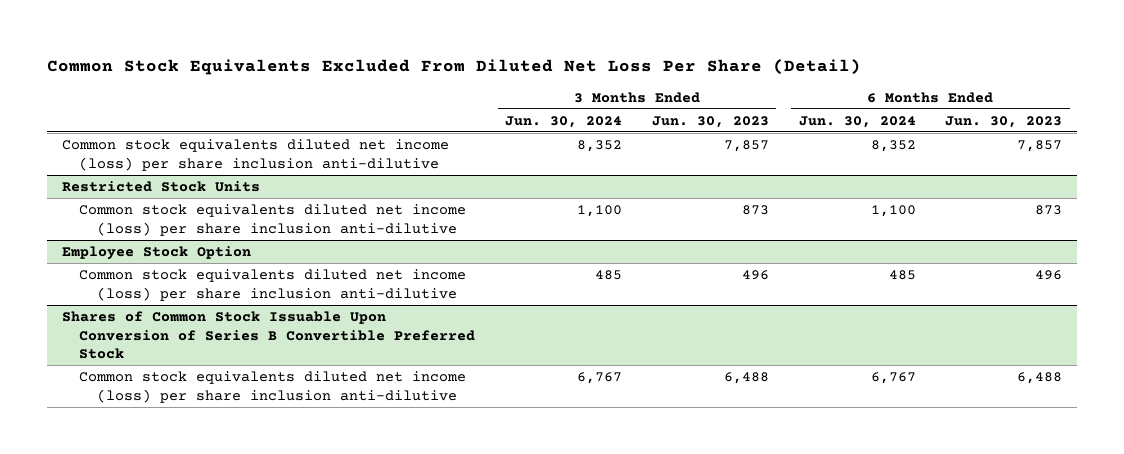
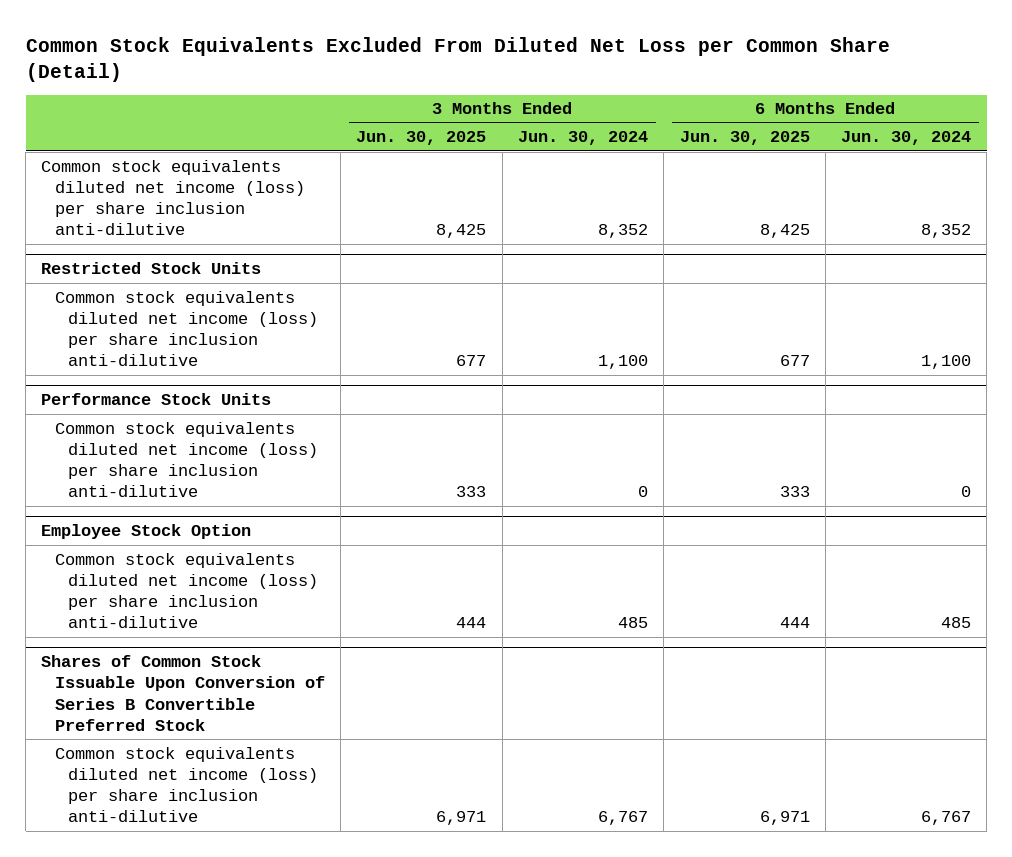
- Common Stock Equivalents Excluded From Diluted Net Loss Per Share (Detail)
+ Common Stock Equivalents Excluded From Diluted Net Loss per Common Share (Detail)
- | 3 Months Ended Jun. 30, 2024 | 3 Months Ended Jun. 30, 2023 | 6 Months Ended Jun. 30, 2024 | 6 Months Ended Jun. 30, 2023
+ | 3 Months Ended Jun. 30, 2025 | 3 Months Ended Jun. 30, 2024 | 6 Months Ended Jun. 30, 2025 | 6 Months Ended Jun. 30, 2024
+ Performance Stock Units
+ Common stock equivalents diluted net income (loss) per share inclusion anti-dilutive | 333 | 0 | 333 | 0

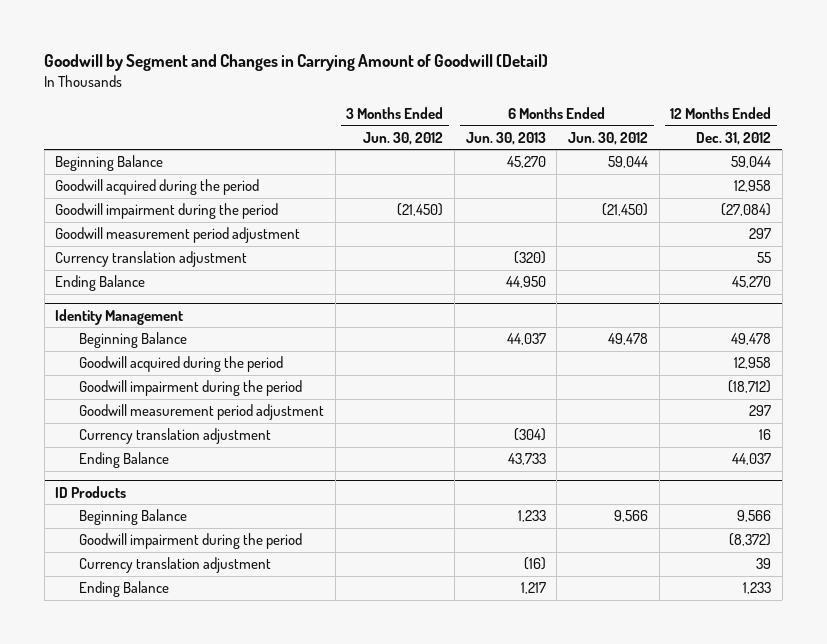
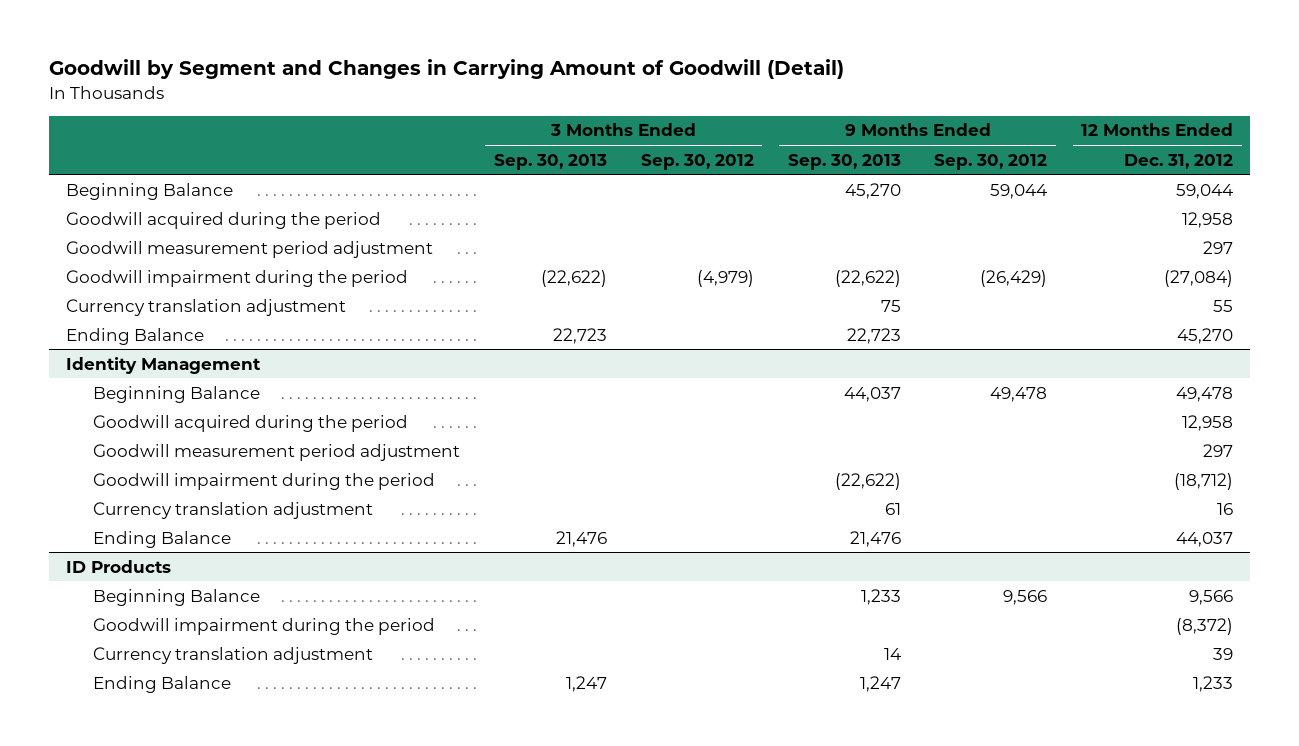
- | 3 Months Ended Jun. 30, 2012 | 6 Months Ended Jun. 30, 2013 | 6 Months Ended Jun. 30, 2012 | 12 Months Ended Dec. 31, 2012
+ | 3 Months Ended Sep. 30, 2013 | 3 Months Ended Sep. 30, 2012 | 9 Months Ended Sep. 30, 2013 | 9 Months Ended Sep. 30, 2012 | 12 Months Ended Dec. 31, 2012
moved down: Goodwill impairment during the period | (22,622) | (4,979) | (22,622) | (26,429) | (27,084)
@ Identity Management
moved down: Goodwill impairment during the period | | | (22,622) | | (18,712)

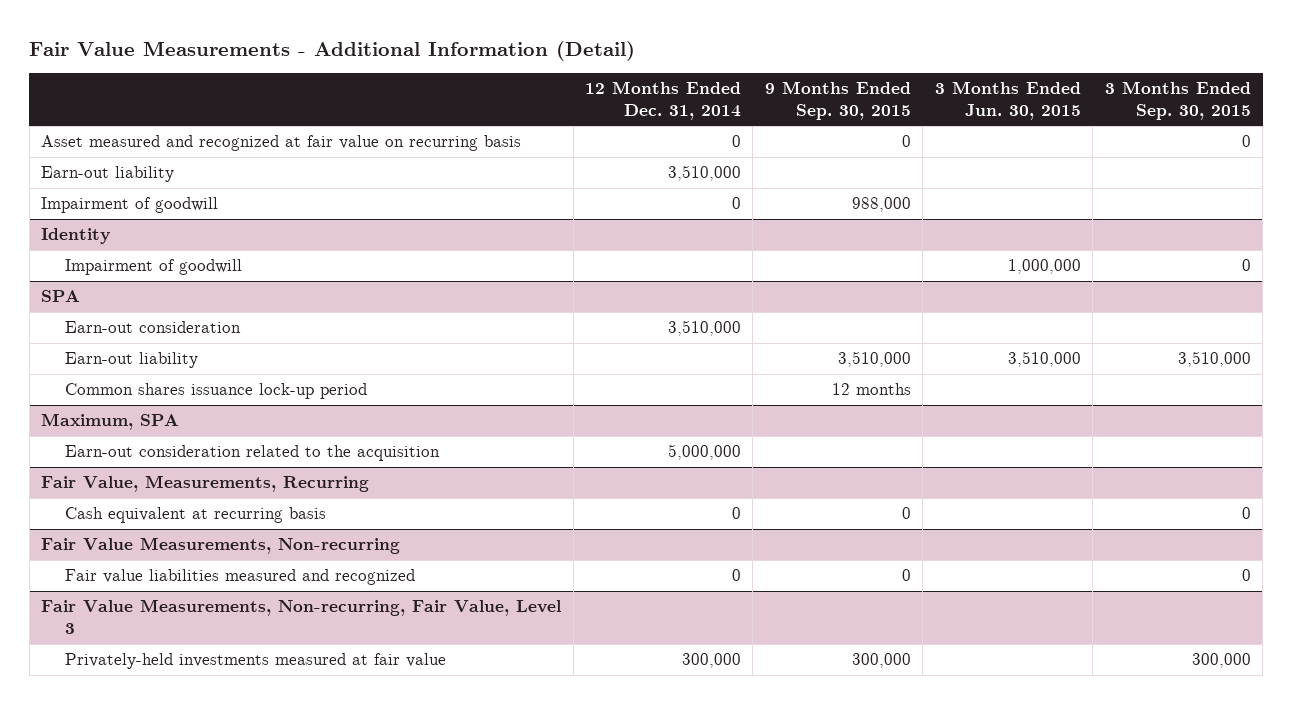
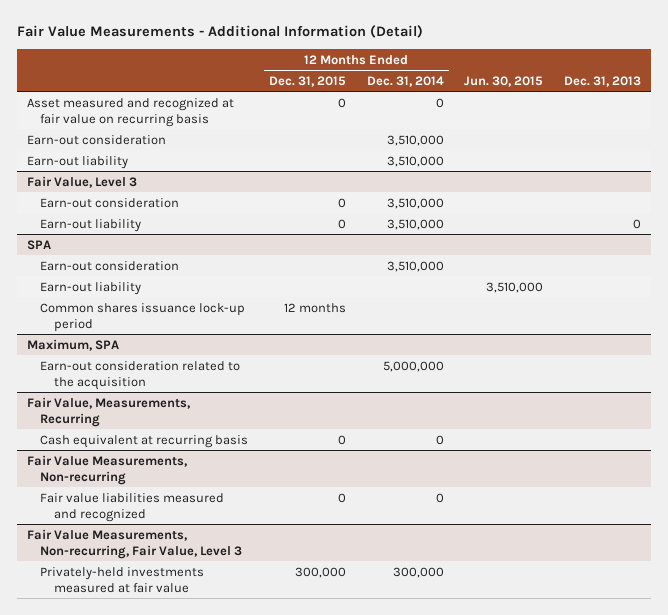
- | 12 Months Ended Dec. 31, 2014 | 9 Months Ended Sep. 30, 2015 | 3 Months Ended Jun. 30, 2015 | 3 Months Ended Sep. 30, 2015
+ | 12 Months Ended Dec. 31, 2015 | 12 Months Ended Dec. 31, 2014 | Jun. 30, 2015 | Dec. 31, 2013
+ Earn-out consideration | | 3,510,000 | |
- Impairment of goodwill | 0 | 988,000 | |
- Identity
- Impairment of goodwill | | | 1,000,000 | 0
+ Fair Value, Level 3
+ Earn-out consideration | 0 | 3,510,000 | |
+ Earn-out liability | 0 | 3,510,000 | | 0

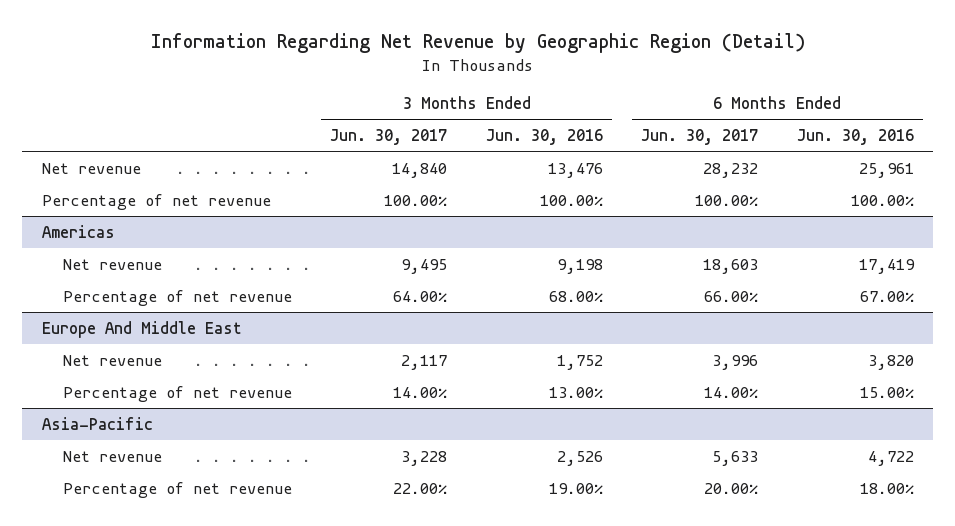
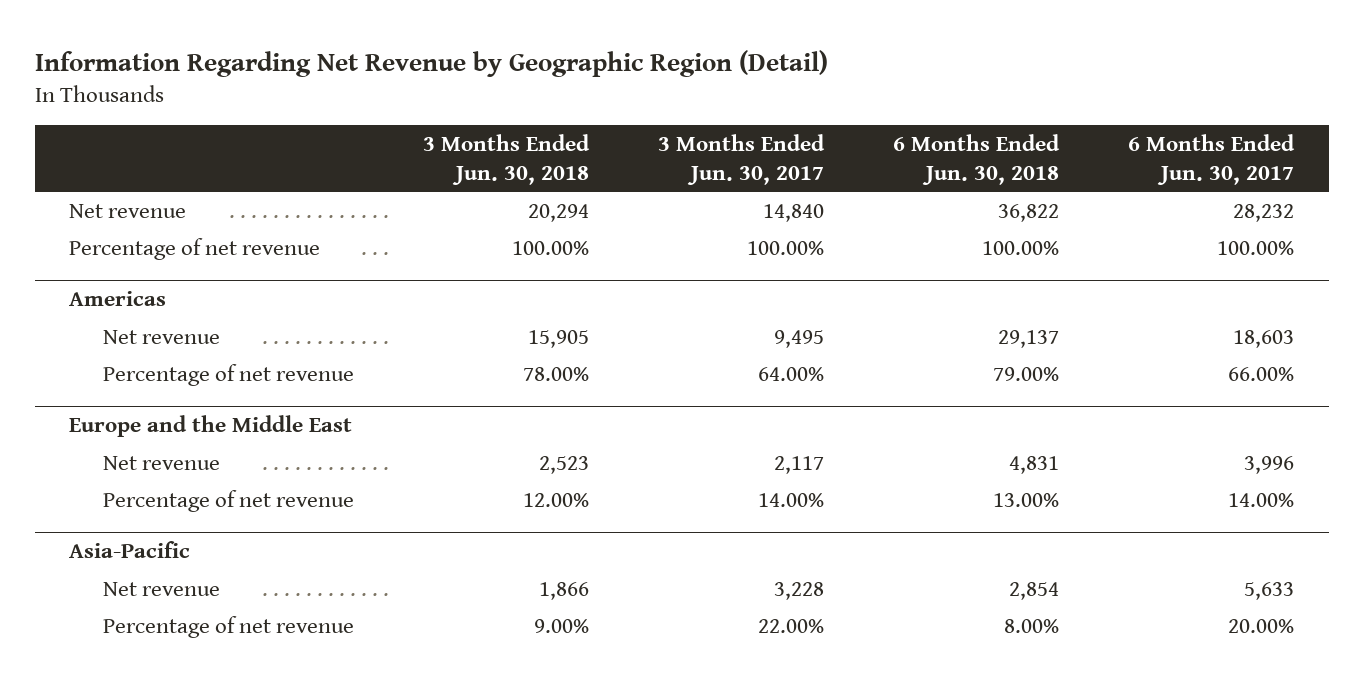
- | 3 Months Ended Jun. 30, 2017 | 3 Months Ended Jun. 30, 2016 | 6 Months Ended Jun. 30, 2017 | 6 Months Ended Jun. 30, 2016
+ | 3 Months Ended Jun. 30, 2018 | 3 Months Ended Jun. 30, 2017 | 6 Months Ended Jun. 30, 2018 | 6 Months Ended Jun. 30, 2017
- Europe And Middle East
+ Europe and the Middle East

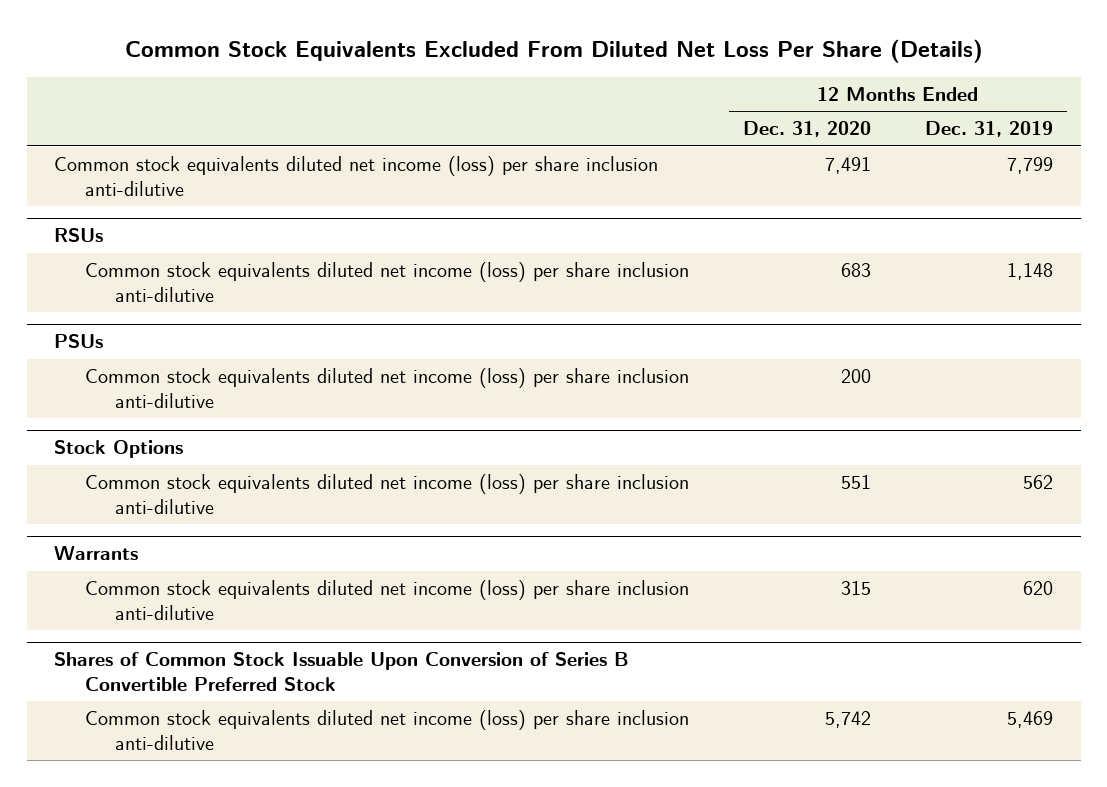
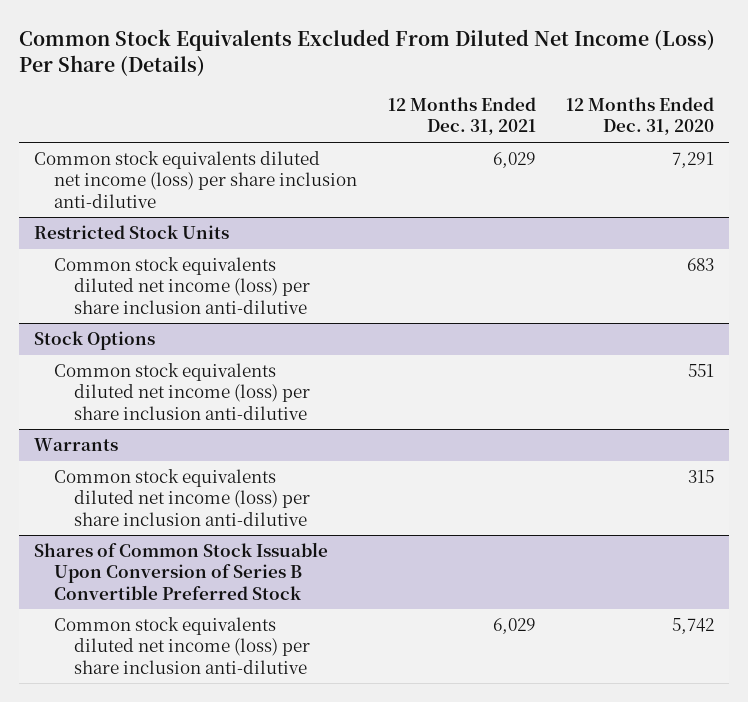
- Common Stock Equivalents Excluded From Diluted Net Loss Per Share (Details)
+ Common Stock Equivalents Excluded From Diluted Net Income (Loss) Per Share (Details)
- | 12 Months Ended Dec. 31, 2020 | 12 Months Ended Dec. 31, 2019
+ | 12 Months Ended Dec. 31, 2021 | 12 Months Ended Dec. 31, 2020
- Common stock equivalents diluted net income (loss) per share inclusion anti-dilutive | 7,491 | 7,799
- RSUs
+ Common stock equivalents diluted net income (loss) per share inclusion anti-dilutive | 6,029 | 7,291
+ Restricted Stock Units
- PSUs
- Common stock equivalents diluted net income (loss) per share inclusion anti-dilutive | 200 |

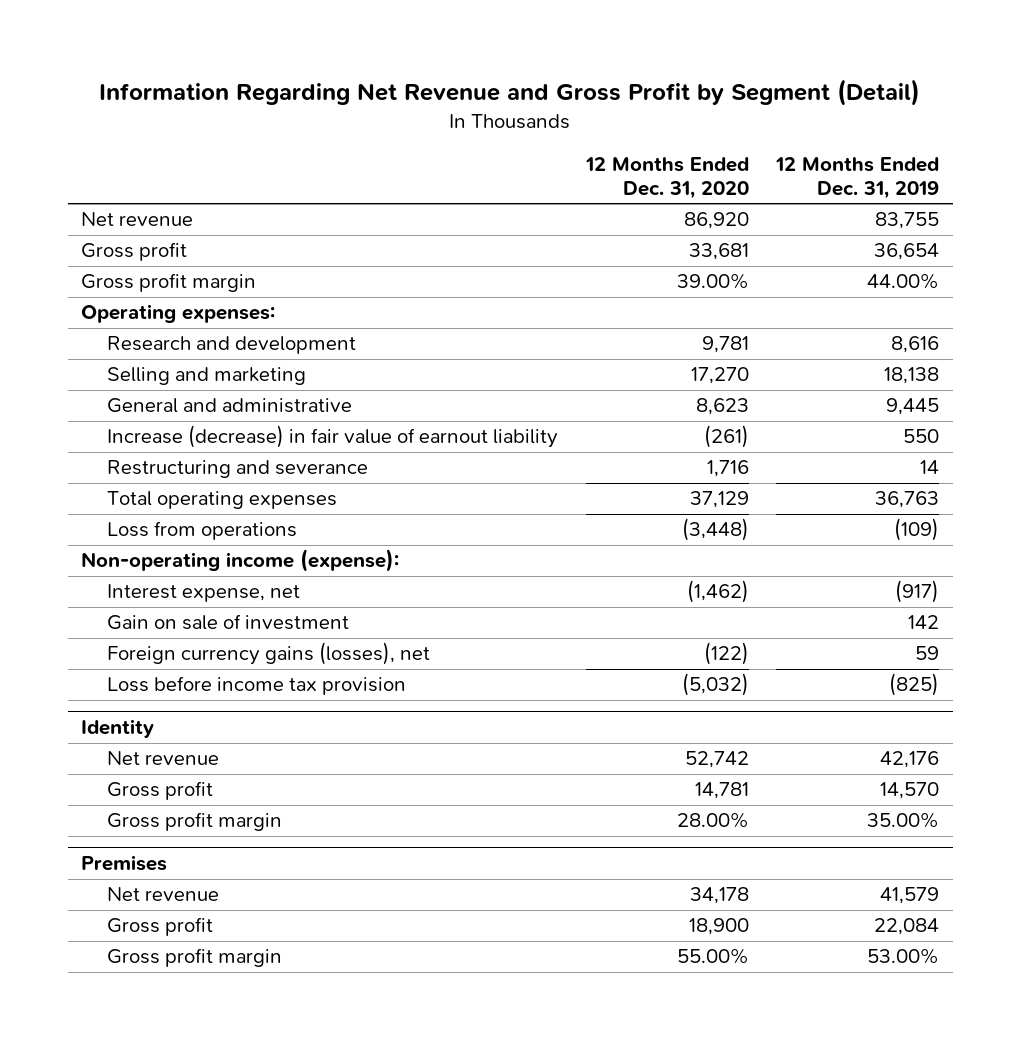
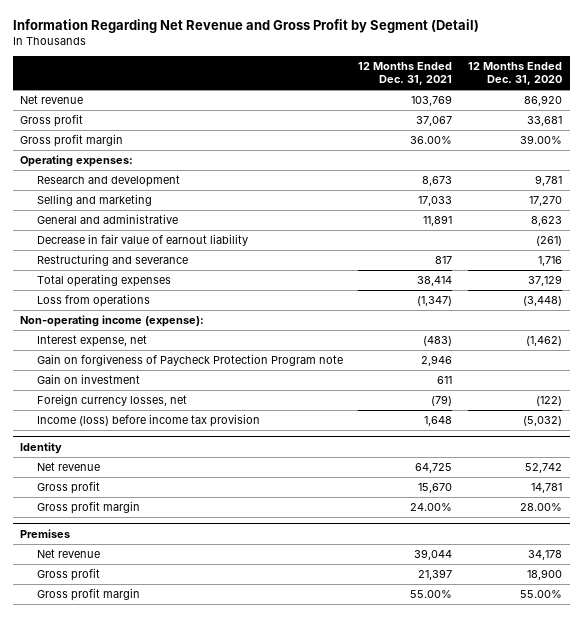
- | 12 Months Ended Dec. 31, 2020 | 12 Months Ended Dec. 31, 2019
+ | 12 Months Ended Dec. 31, 2021 | 12 Months Ended Dec. 31, 2020
- Increase (decrease) in fair value of earnout liability | (261) | 550
+ Decrease in fair value of earnout liability | | (261)
- Gain on sale of investment | | 142
- Foreign currency gains (losses), net | (122) | 59
- Loss before income tax provision | (5,032) | (825)
+ Gain on forgiveness of Paycheck Protection Program note | 2,946 |
+ Gain on investment | 611 |
+ Foreign currency losses, net | (79) | (122)
+ Income (loss) before income tax provision | 1,648 | (5,032)

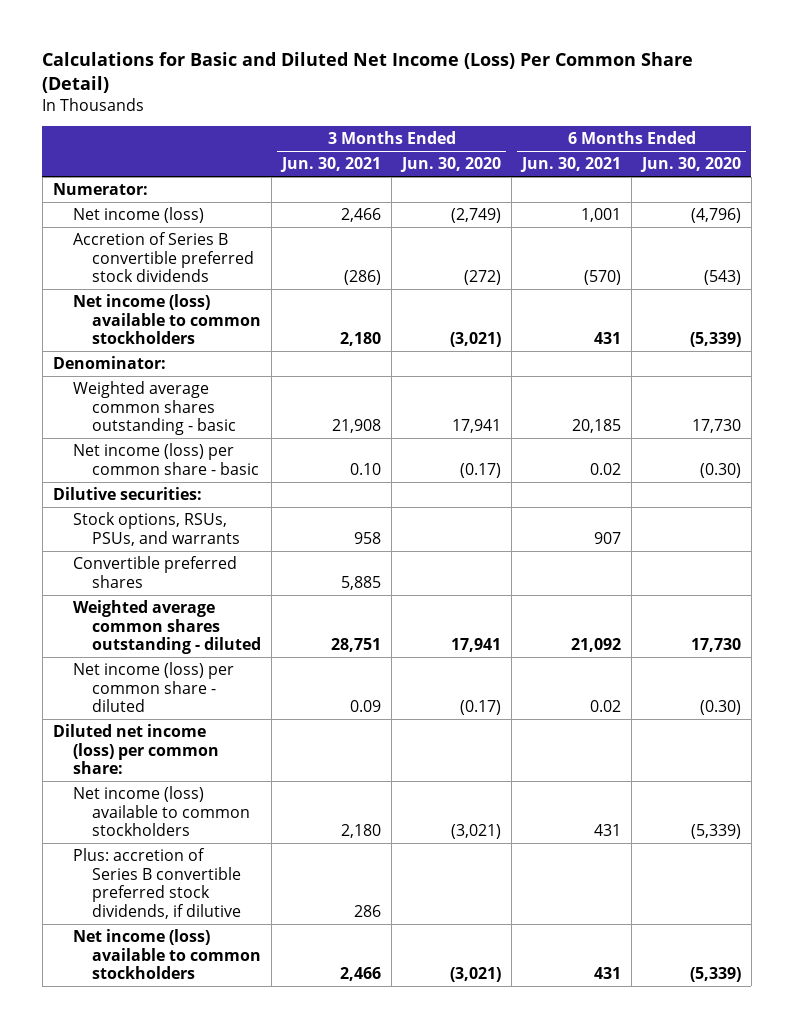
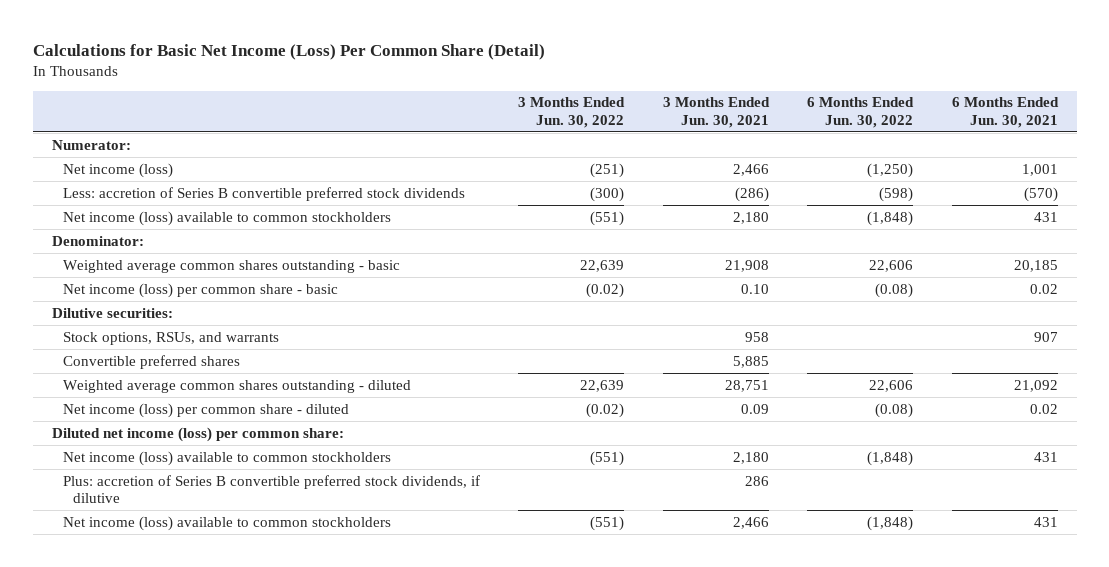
- Calculations for Basic and Diluted Net Income (Loss) Per Common Share (Detail)
+ Calculations for Basic Net Income (Loss) Per Common Share (Detail)
- | 3 Months Ended Jun. 30, 2021 | 3 Months Ended Jun. 30, 2020 | 6 Months Ended Jun. 30, 2021 | 6 Months Ended Jun. 30, 2020
+ | 3 Months Ended Jun. 30, 2022 | 3 Months Ended Jun. 30, 2021 | 6 Months Ended Jun. 30, 2022 | 6 Months Ended Jun. 30, 2021
- Accretion of Series B convertible preferred stock dividends | (286) | (272) | (570) | (543)
+ Less: accretion of Series B convertible preferred stock dividends | (300) | (286) | (598) | (570)
- Stock options, RSUs, PSUs, and warrants | 958 | | 907 |
+ Stock options, RSUs, and warrants | | 958 | | 907

